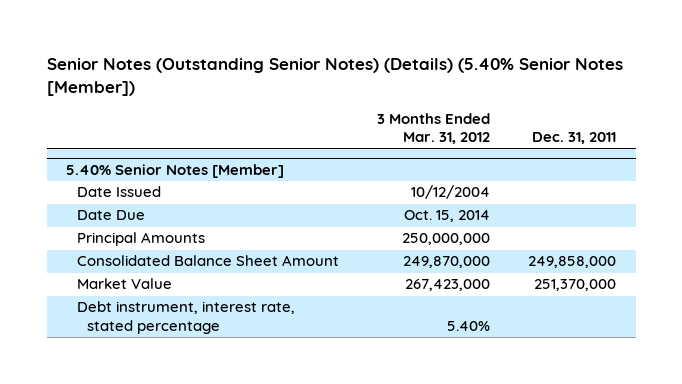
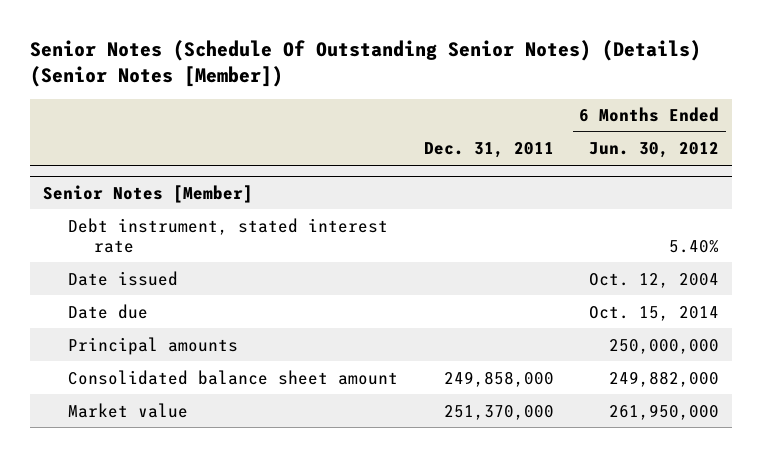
- Senior Notes (Outstanding Senior Notes) (Details) (5.40% Senior Notes [Member])
+ Senior Notes (Schedule Of Outstanding Senior Notes) (Details) (Senior Notes [Member])
- | 3 Months Ended Mar. 31, 2012 | Dec. 31, 2011
+ | Dec. 31, 2011 | 6 Months Ended Jun. 30, 2012
- 5.40% Senior Notes [Member]
- Date Issued | 10/12/2004 |
- Date Due | Oct. 15, 2014 |
- Principal Amounts | 250,000,000 |
- Consolidated Balance Sheet Amount | 249,870,000 | 249,858,000
- Market Value | 267,423,000 | 251,370,000
- Debt instrument, interest rate, stated percentage | 5.40% |
+ Senior Notes [Member]
+ Debt instrument, stated interest rate | | 5.40%
+ Date issued | | Oct. 12, 2004
+ Date due | | Oct. 15, 2014
+ Principal amounts | | 250,000,000
+ Consolidated balance sheet amount | 249,858,000 | 249,882,000
+ Market value | 251,370,000 | 261,950,000

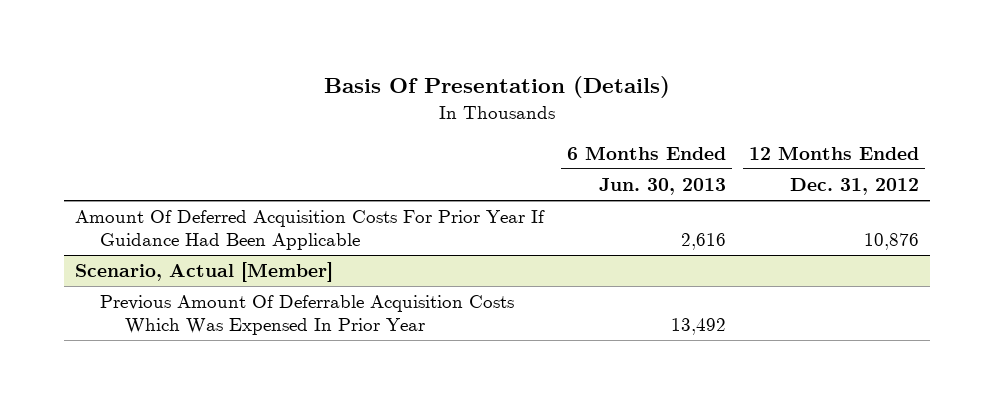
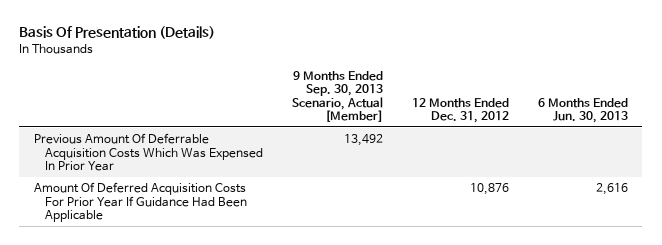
- | 6 Months Ended Jun. 30, 2013 | 12 Months Ended Dec. 31, 2012
+ | 9 Months Ended Sep. 30, 2013 Scenario, Actual [Member] | 12 Months Ended Dec. 31, 2012 | 6 Months Ended Jun. 30, 2013
+ Previous Amount Of Deferrable Acquisition Costs Which Was Expensed In Prior Year | 13,492 | |
- Scenario, Actual [Member]
- Previous Amount Of Deferrable Acquisition Costs Which Was Expensed In Prior Year | 13,492 |

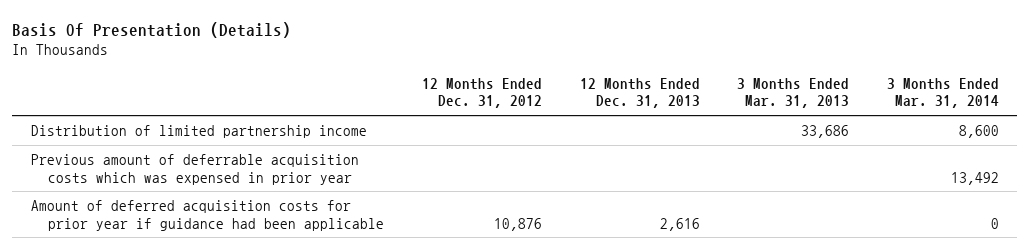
- | 9 Months Ended Sep. 30, 2013 Scenario, Actual [Member] | 12 Months Ended Dec. 31, 2012 | 6 Months Ended Jun. 30, 2013
+ | 12 Months Ended Dec. 31, 2012 | 12 Months Ended Dec. 31, 2013 | 3 Months Ended Mar. 31, 2013 | 3 Months Ended Mar. 31, 2014
- Previous Amount Of Deferrable Acquisition Costs Which Was Expensed In Prior Year | 13,492 | |
- Amount Of Deferred Acquisition Costs For Prior Year If Guidance Had Been Applicable | | 10,876 | 2,616
+ Distribution of limited partnership income | | | 33,686 | 8,600
+ Previous amount of deferrable acquisition costs which was expensed in prior year | | | | 13,492
+ Amount of deferred acquisition costs for prior year if guidance had been applicable | 10,876 | 2,616 | | 0

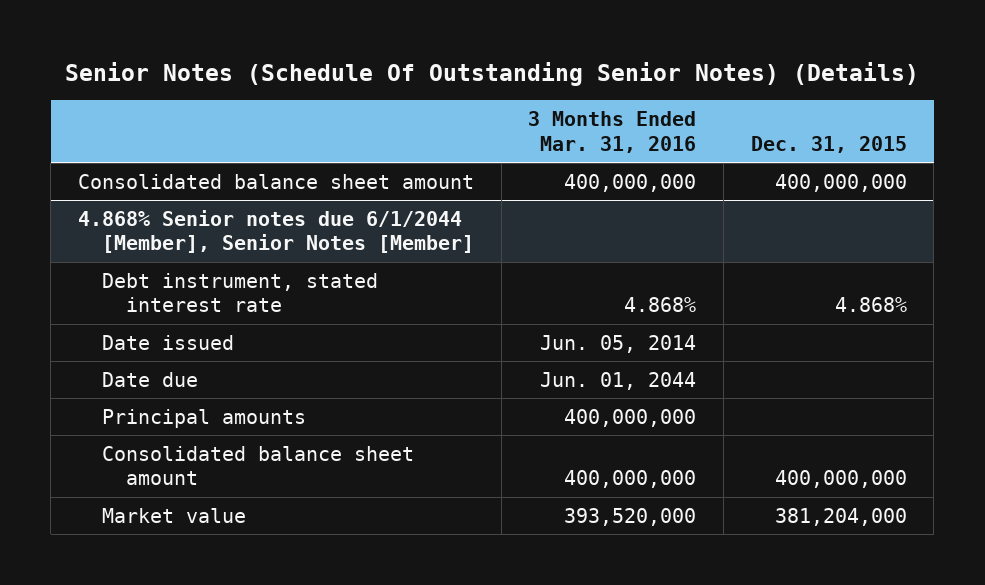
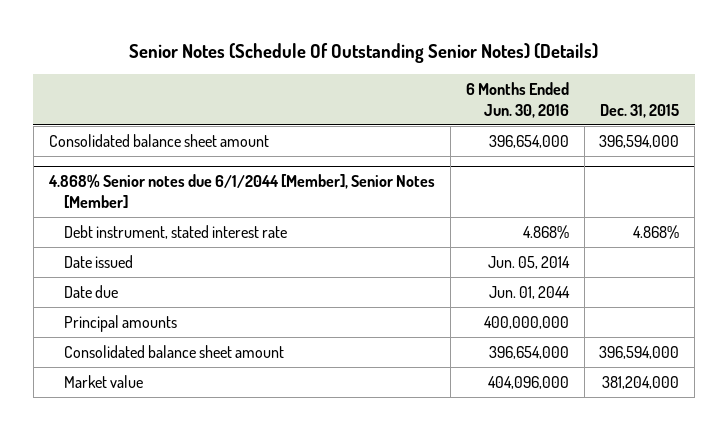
- | 3 Months Ended Mar. 31, 2016 | Dec. 31, 2015
+ | 6 Months Ended Jun. 30, 2016 | Dec. 31, 2015
- Consolidated balance sheet amount | 400,000,000 | 400,000,000
+ Consolidated balance sheet amount | 396,654,000 | 396,594,000
@ 4.868% Senior notes due 6/1/2044 [Member], Senior Notes [Member]
- Consolidated balance sheet amount | 400,000,000 | 400,000,000
+ Consolidated balance sheet amount | 396,654,000 | 396,594,000

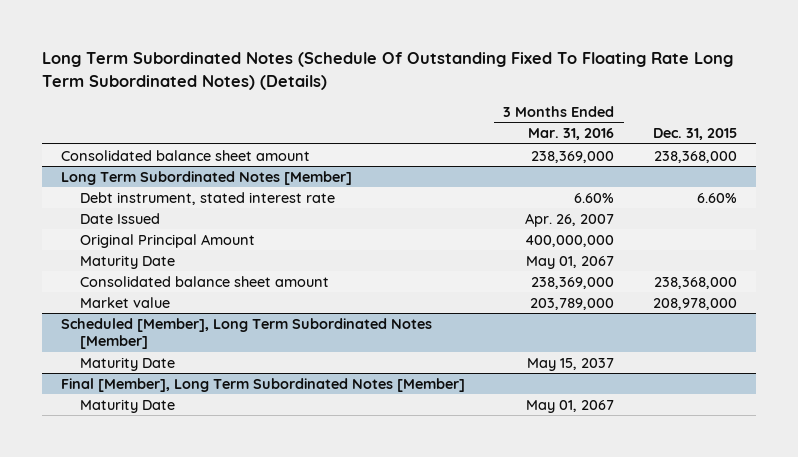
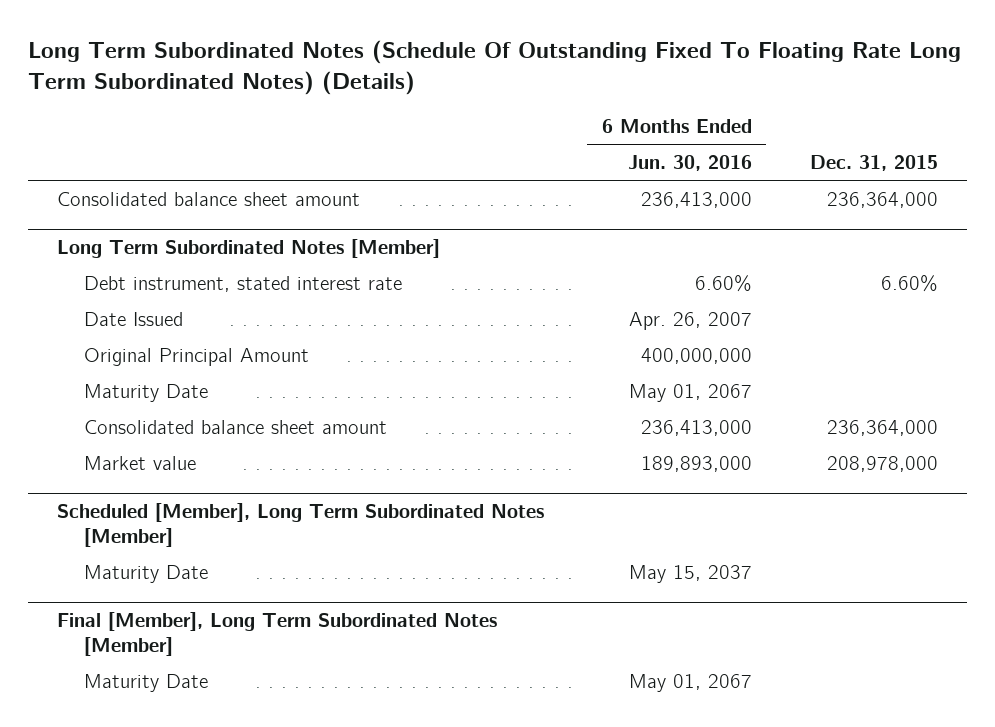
- | 3 Months Ended Mar. 31, 2016 | Dec. 31, 2015
+ | 6 Months Ended Jun. 30, 2016 | Dec. 31, 2015
- Consolidated balance sheet amount | 238,369,000 | 238,368,000
+ Consolidated balance sheet amount | 236,413,000 | 236,364,000
@ Long Term Subordinated Notes [Member]
- Consolidated balance sheet amount | 238,369,000 | 238,368,000
+ Consolidated balance sheet amount | 236,413,000 | 236,364,000

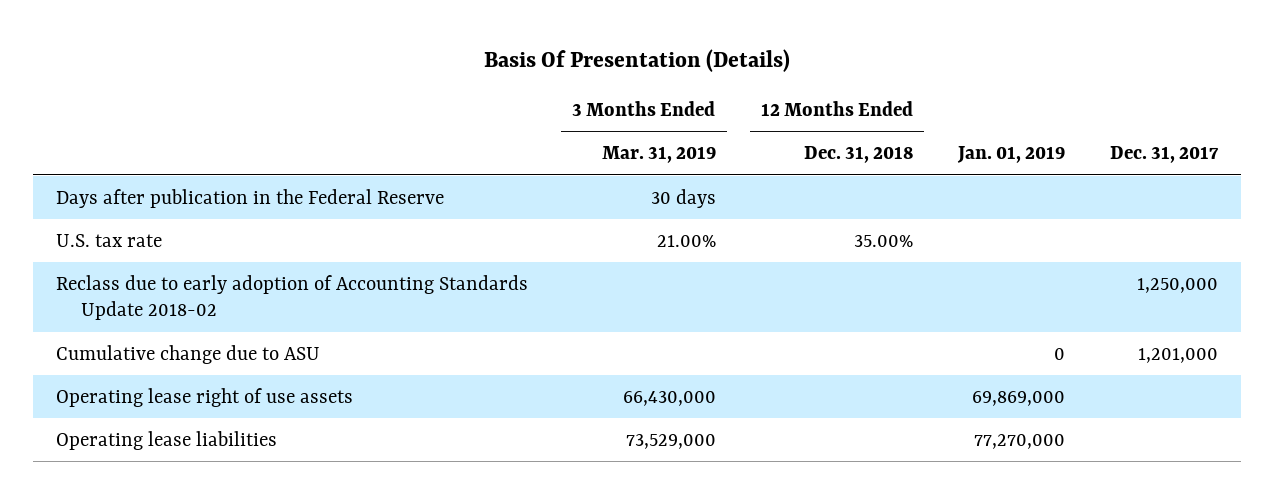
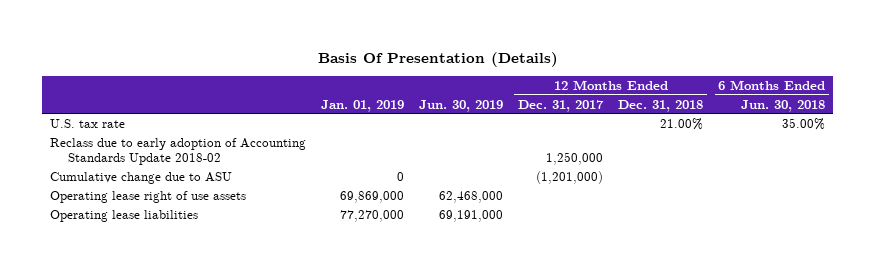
- | 3 Months Ended Mar. 31, 2019 | 12 Months Ended Dec. 31, 2018 | Jan. 01, 2019 | Dec. 31, 2017
+ | Jan. 01, 2019 | Jun. 30, 2019 | 12 Months Ended Dec. 31, 2017 | 12 Months Ended Dec. 31, 2018 | 6 Months Ended Jun. 30, 2018
- Days after publication in the Federal Reserve | 30 days | | |
- U.S. tax rate | 21.00% | 35.00% | |
+ U.S. tax rate | | | | 21.00% | 35.00%

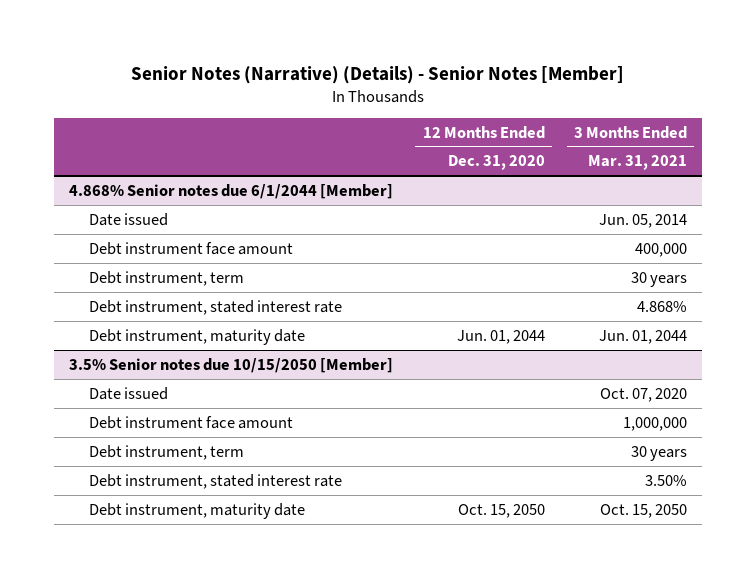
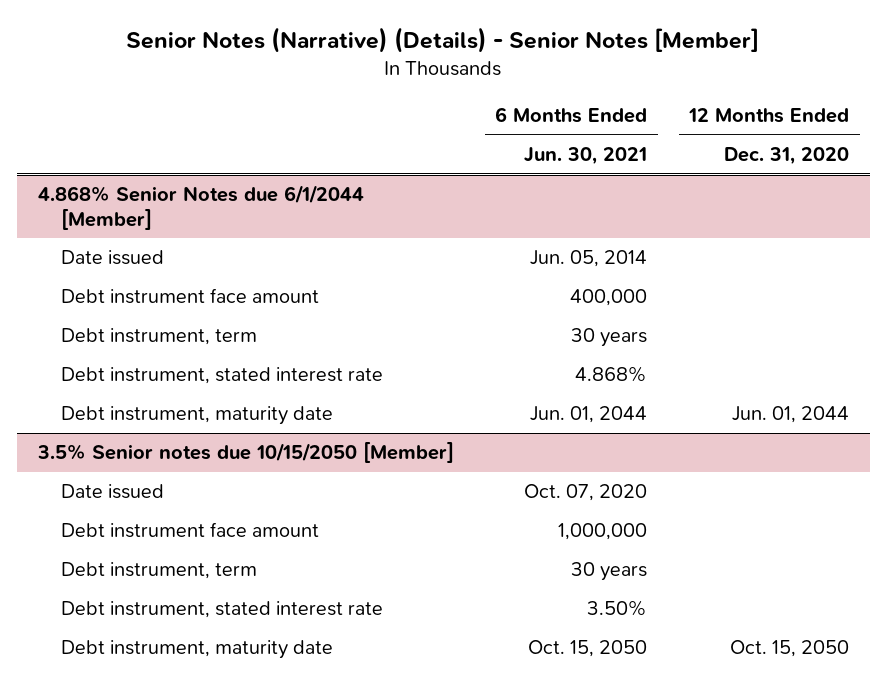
- | 12 Months Ended Dec. 31, 2020 | 3 Months Ended Mar. 31, 2021
+ | 6 Months Ended Jun. 30, 2021 | 12 Months Ended Dec. 31, 2020
- 4.868% Senior notes due 6/1/2044 [Member]
+ 4.868% Senior Notes due 6/1/2044 [Member]

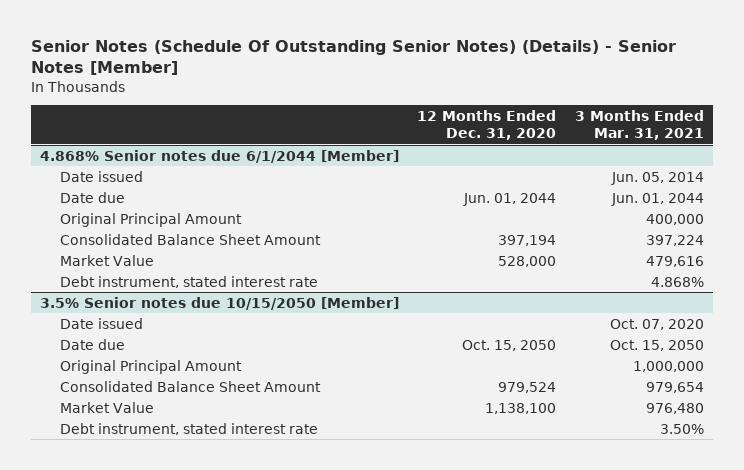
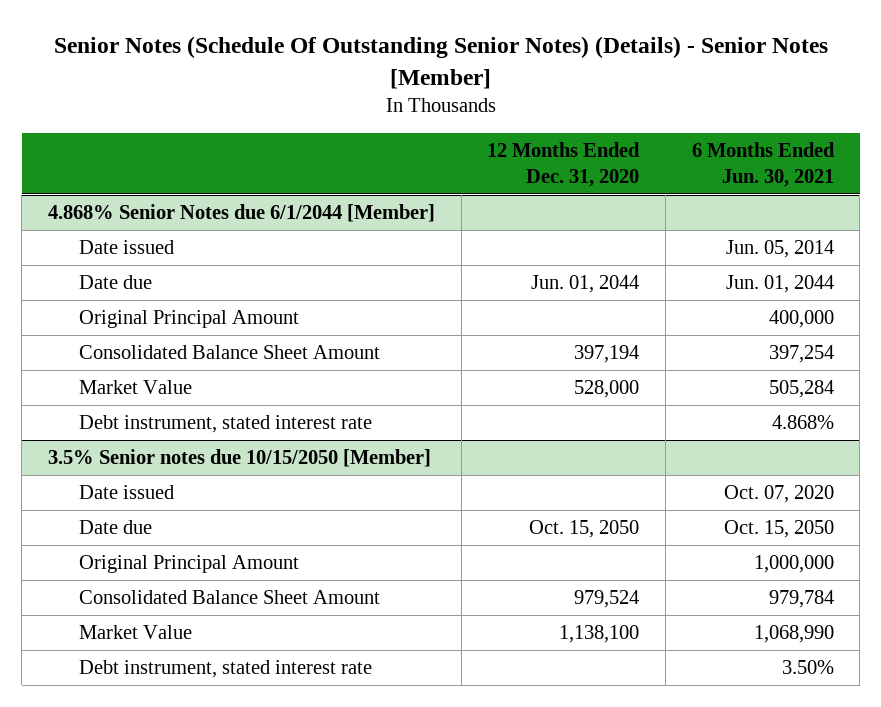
- | 12 Months Ended Dec. 31, 2020 | 3 Months Ended Mar. 31, 2021
+ | 12 Months Ended Dec. 31, 2020 | 6 Months Ended Jun. 30, 2021
- 4.868% Senior notes due 6/1/2044 [Member]
+ 4.868% Senior Notes due 6/1/2044 [Member]

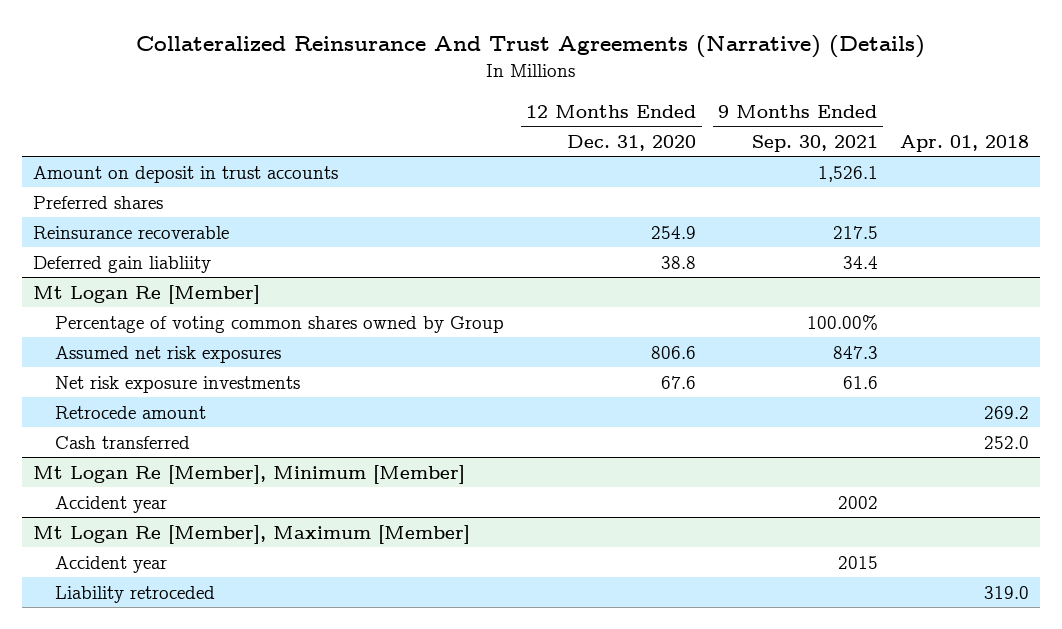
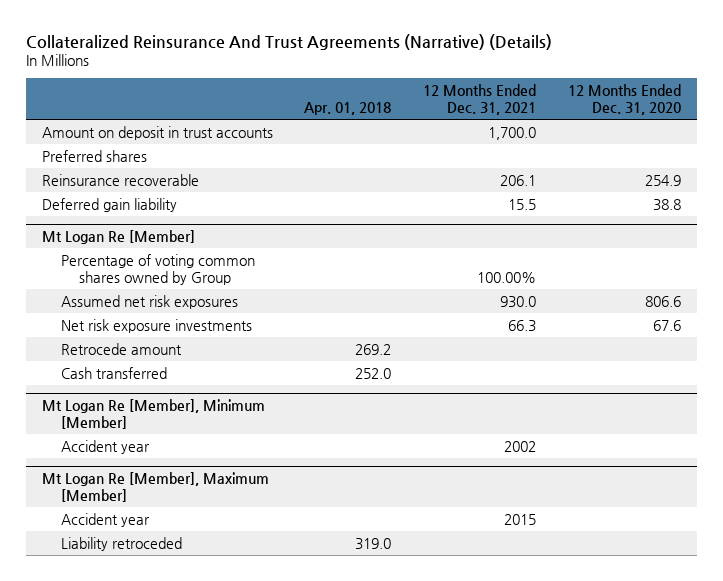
- | 12 Months Ended Dec. 31, 2020 | 9 Months Ended Sep. 30, 2021 | Apr. 01, 2018
+ | Apr. 01, 2018 | 12 Months Ended Dec. 31, 2021 | 12 Months Ended Dec. 31, 2020
- Deferred gain liabliity | 38.8 | 34.4 |
+ Deferred gain liability | | 15.5 | 38.8

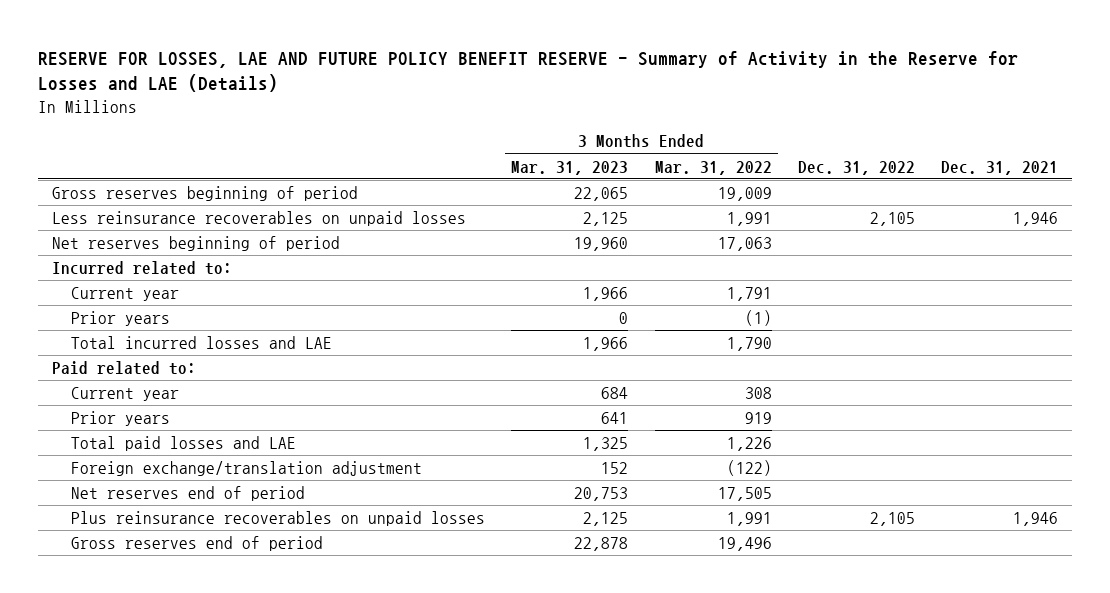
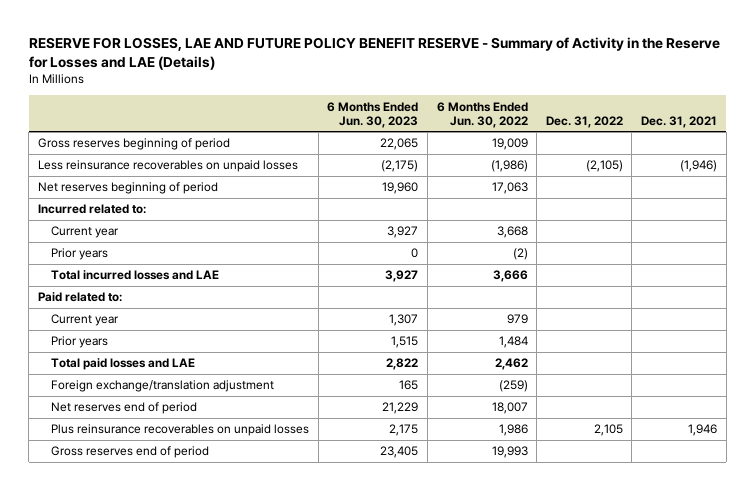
- | 3 Months Ended Mar. 31, 2023 | 3 Months Ended Mar. 31, 2022 | Dec. 31, 2022 | Dec. 31, 2021
+ | 6 Months Ended Jun. 30, 2023 | 6 Months Ended Jun. 30, 2022 | Dec. 31, 2022 | Dec. 31, 2021
- Less reinsurance recoverables on unpaid losses | 2,125 | 1,991 | 2,105 | 1,946
+ Less reinsurance recoverables on unpaid losses | (2,175) | (1,986) | (2,105) | (1,946)

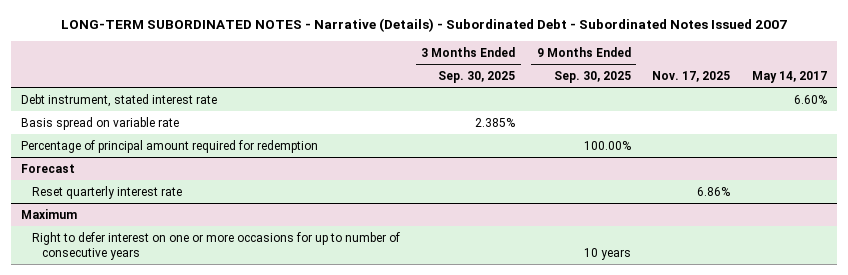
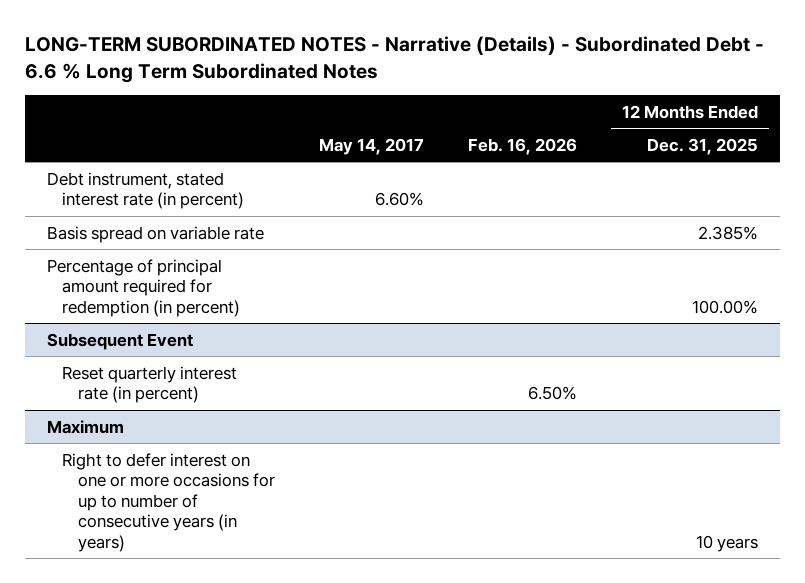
- LONG-TERM SUBORDINATED NOTES - Narrative (Details) - Subordinated Debt - Subordinated Notes Issued 2007
+ LONG-TERM SUBORDINATED NOTES - Narrative (Details) - Subordinated Debt - 6.6 % Long Term Subordinated Notes
- | 3 Months Ended Sep. 30, 2025 | 9 Months Ended Sep. 30, 2025 | Nov. 17, 2025 | May 14, 2017
+ | May 14, 2017 | Feb. 16, 2026 | 12 Months Ended Dec. 31, 2025
- Debt instrument, stated interest rate | | | | 6.60%
+ Debt instrument, stated interest rate (in percent) | 6.60% | |
- Percentage of principal amount required for redemption | | 100.00% | |
- Forecast
- Reset quarterly interest rate | | | 6.86% |
+ Percentage of principal amount required for redemption (in percent) | | | 100.00%
+ Subsequent Event
+ Reset quarterly interest rate (in percent) | | 6.50% |
@ Maximum
- Right to defer interest on one or more occasions for up to number of consecutive years | | 10 years | |
+ Right to defer interest on one or more occasions for up to number of consecutive years (in years) | | | 10 years

